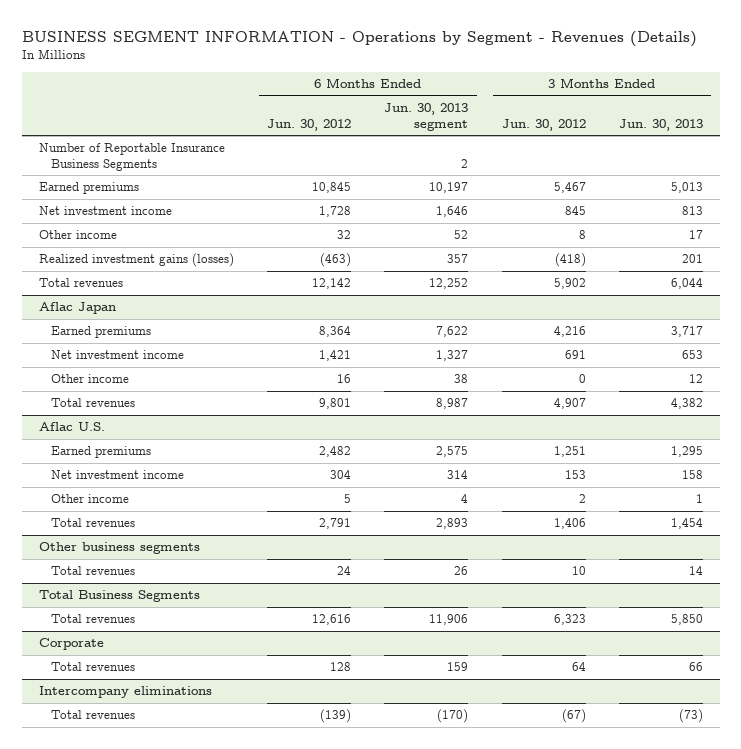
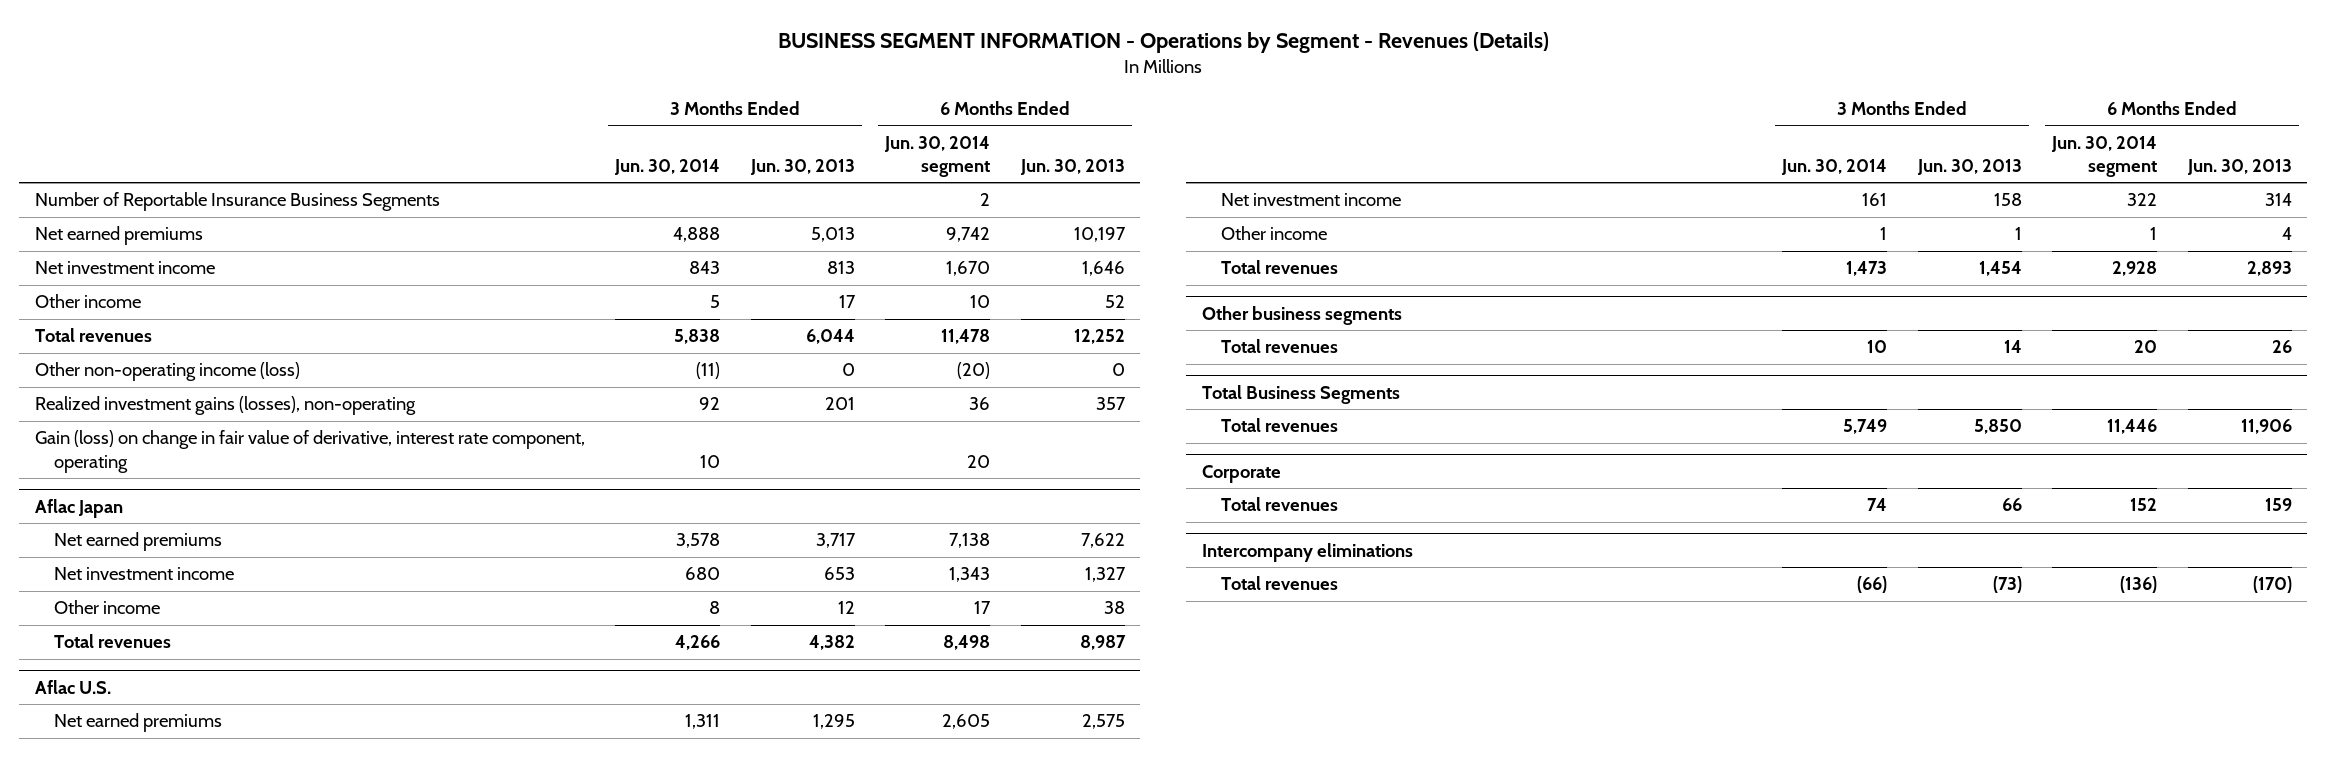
- | 6 Months Ended Jun. 30, 2012 | 6 Months Ended Jun. 30, 2013 segment | 3 Months Ended Jun. 30, 2012 | 3 Months Ended Jun. 30, 2013
+ | 3 Months Ended Jun. 30, 2014 | 3 Months Ended Jun. 30, 2013 | 6 Months Ended Jun. 30, 2014 segment | 6 Months Ended Jun. 30, 2013
- Earned premiums | 10,845 | 10,197 | 5,467 | 5,013
+ Net earned premiums | 4,888 | 5,013 | 9,742 | 10,197
- Realized investment gains (losses) | (463) | 357 | (418) | 201
+ Other non-operating income (loss) | (11) | 0 | (20) | 0
+ Realized investment gains (losses), non-operating | 92 | 201 | 36 | 357
+ Gain (loss) on change in fair value of derivative, interest rate component, operating | 10 | | 20 |
@ Aflac Japan
- Earned premiums | 8,364 | 7,622 | 4,216 | 3,717
+ Net earned premiums | 3,578 | 3,717 | 7,138 | 7,622
@ Aflac U.S.
- Earned premiums | 2,482 | 2,575 | 1,251 | 1,295
+ Net earned premiums | 1,311 | 1,295 | 2,605 | 2,575

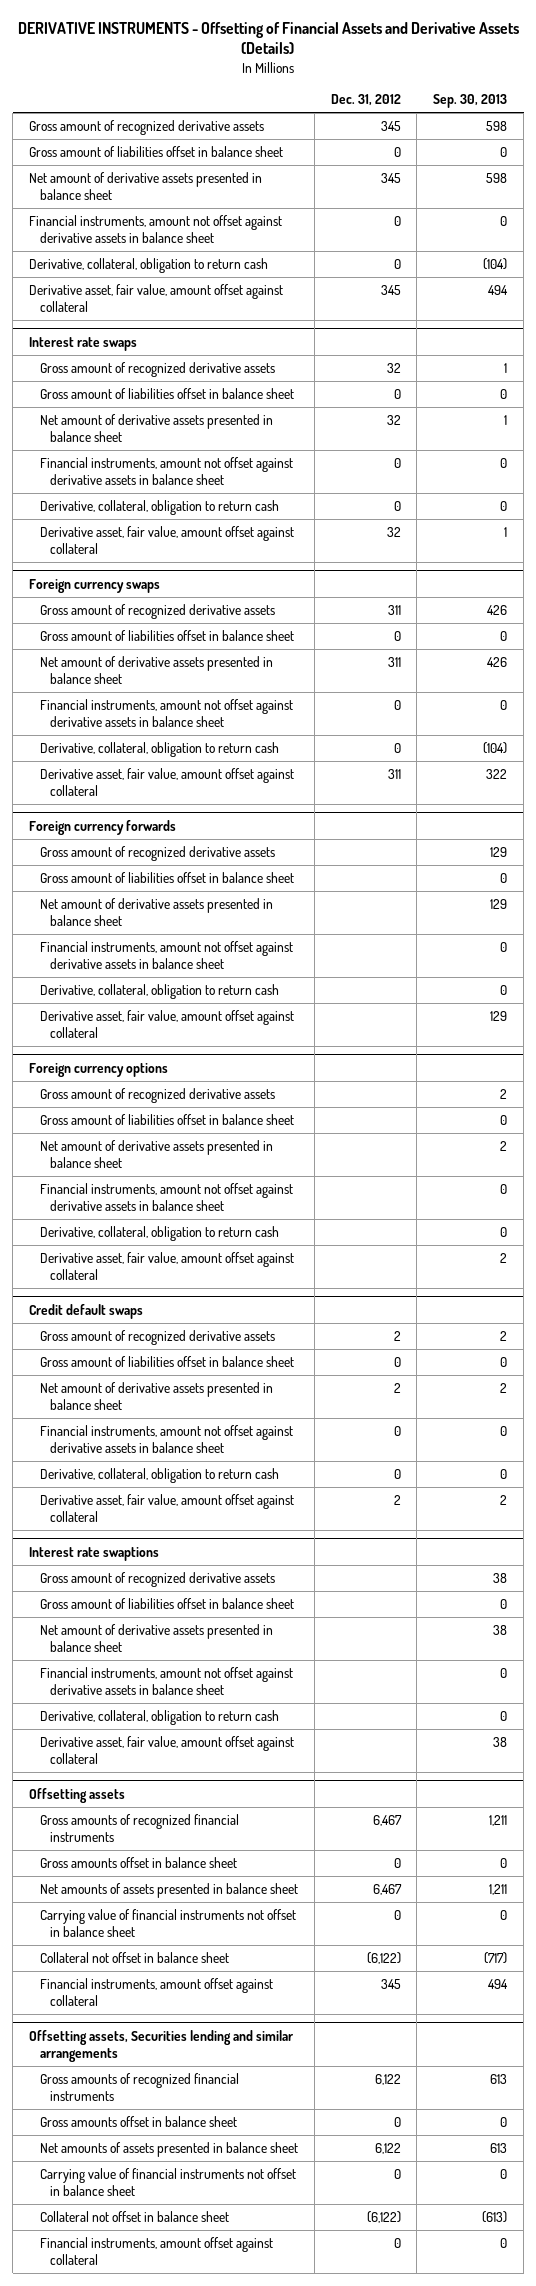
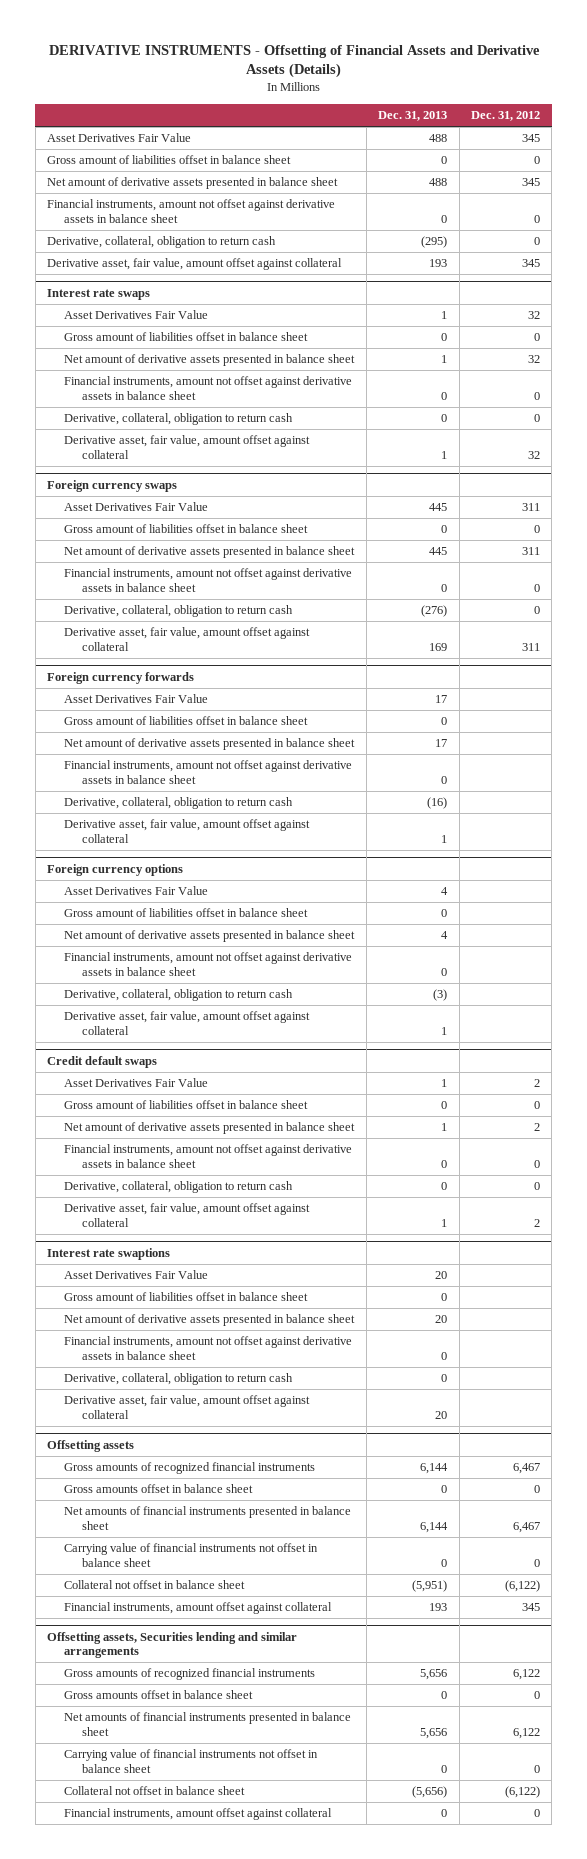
- | Dec. 31, 2012 | Sep. 30, 2013
+ | Dec. 31, 2013 | Dec. 31, 2012
- Gross amount of recognized derivative assets | 345 | 598
+ Asset Derivatives Fair Value | 488 | 345
@ Interest rate swaps
- Gross amount of recognized derivative assets | 32 | 1
+ Asset Derivatives Fair Value | 1 | 32
@ Foreign currency swaps
- Gross amount of recognized derivative assets | 311 | 426
+ Asset Derivatives Fair Value | 445 | 311
@ Foreign currency forwards
- Gross amount of recognized derivative assets | | 129
+ Asset Derivatives Fair Value | 17 |
@ Foreign currency options
- Gross amount of recognized derivative assets | | 2
+ Asset Derivatives Fair Value | 4 |
@ Credit default swaps
- Gross amount of recognized derivative assets | 2 | 2
+ Asset Derivatives Fair Value | 1 | 2
@ Interest rate swaptions
- Gross amount of recognized derivative assets | | 38
+ Asset Derivatives Fair Value | 20 |
@ Offsetting assets
- Net amounts of assets presented in balance sheet | 6,467 | 1,211
+ Net amounts of financial instruments presented in balance sheet | 6,144 | 6,467
@ Offsetting assets, Securities lending and similar arrangements
- Net amounts of assets presented in balance sheet | 6,122 | 613
+ Net amounts of financial instruments presented in balance sheet | 5,656 | 6,122

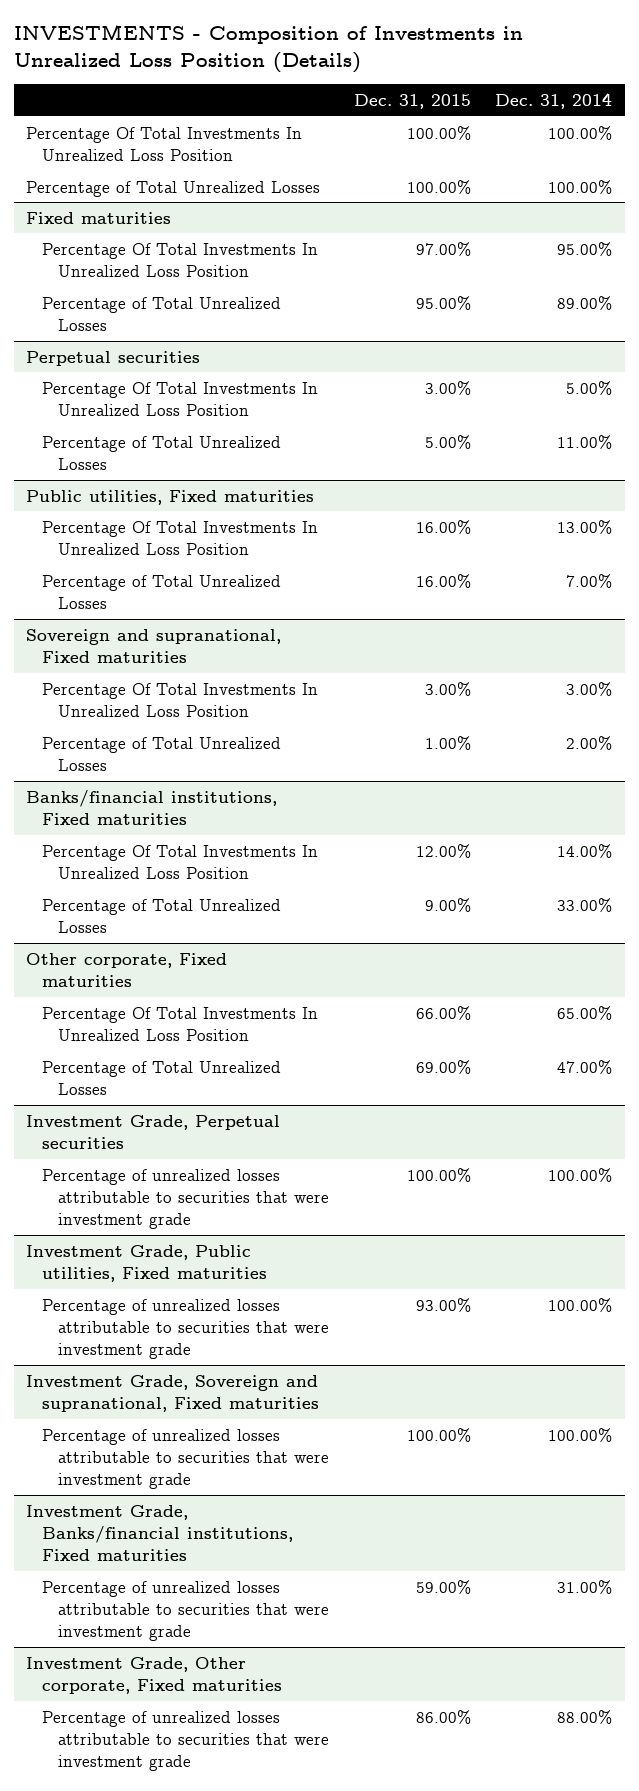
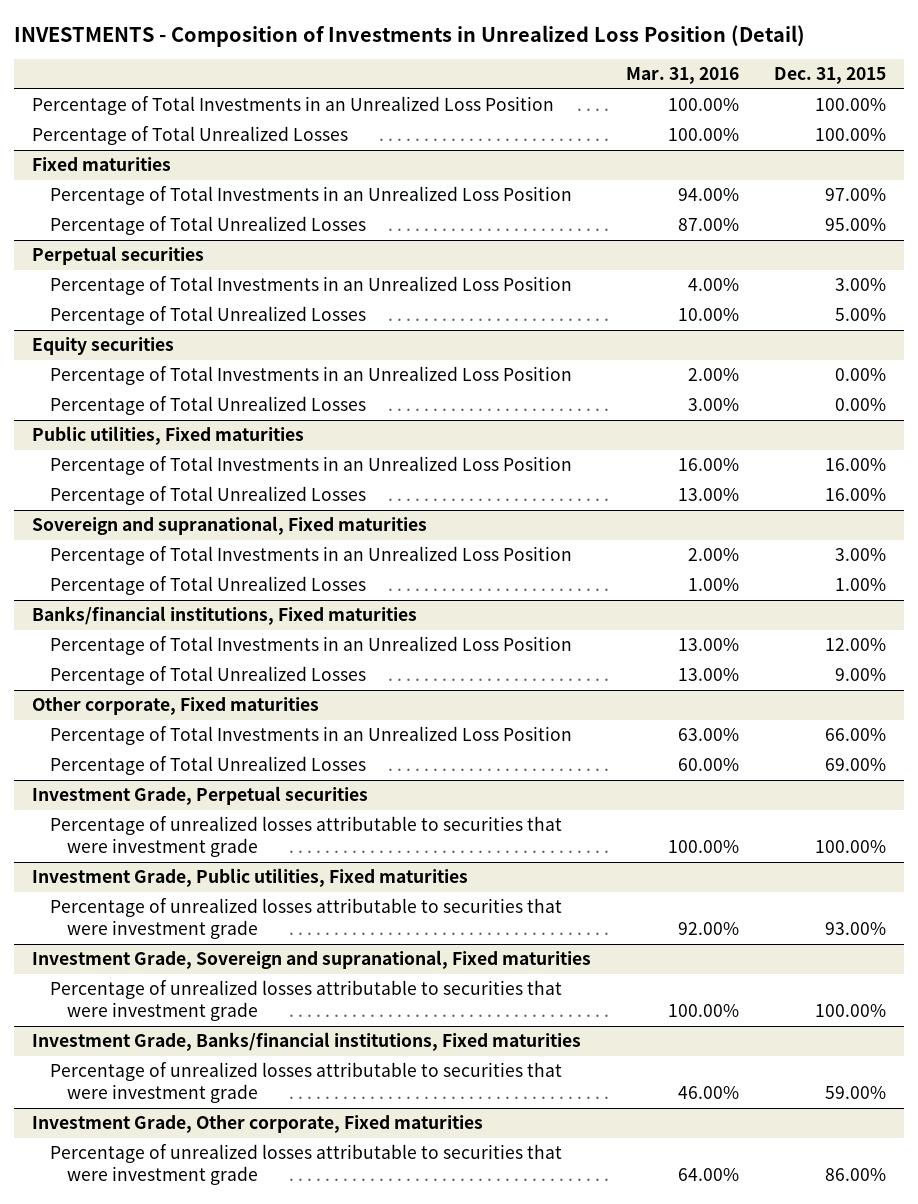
- INVESTMENTS - Composition of Investments in Unrealized Loss Position (Details)
+ INVESTMENTS - Composition of Investments in Unrealized Loss Position (Detail)
- | Dec. 31, 2015 | Dec. 31, 2014
+ | Mar. 31, 2016 | Dec. 31, 2015
- Percentage Of Total Investments In Unrealized Loss Position | 100.00% | 100.00%
+ Percentage of Total Investments in an Unrealized Loss Position | 100.00% | 100.00%
@ Fixed maturities
- Percentage Of Total Investments In Unrealized Loss Position | 97.00% | 95.00%
+ Percentage of Total Investments in an Unrealized Loss Position | 94.00% | 97.00%
@ Perpetual securities
- Percentage Of Total Investments In Unrealized Loss Position | 3.00% | 5.00%
+ Percentage of Total Investments in an Unrealized Loss Position | 4.00% | 3.00%
+ Equity securities
+ Percentage of Total Investments in an Unrealized Loss Position | 2.00% | 0.00%
+ Percentage of Total Unrealized Losses | 3.00% | 0.00%
@ Public utilities, Fixed maturities
- Percentage Of Total Investments In Unrealized Loss Position | 16.00% | 13.00%
+ Percentage of Total Investments in an Unrealized Loss Position | 16.00% | 16.00%
@ Sovereign and supranational, Fixed maturities
- Percentage Of Total Investments In Unrealized Loss Position | 3.00% | 3.00%
+ Percentage of Total Investments in an Unrealized Loss Position | 2.00% | 3.00%
@ Banks/financial institutions, Fixed maturities
- Percentage Of Total Investments In Unrealized Loss Position | 12.00% | 14.00%
+ Percentage of Total Investments in an Unrealized Loss Position | 13.00% | 12.00%
@ Other corporate, Fixed maturities
- Percentage Of Total Investments In Unrealized Loss Position | 66.00% | 65.00%
+ Percentage of Total Investments in an Unrealized Loss Position | 63.00% | 66.00%

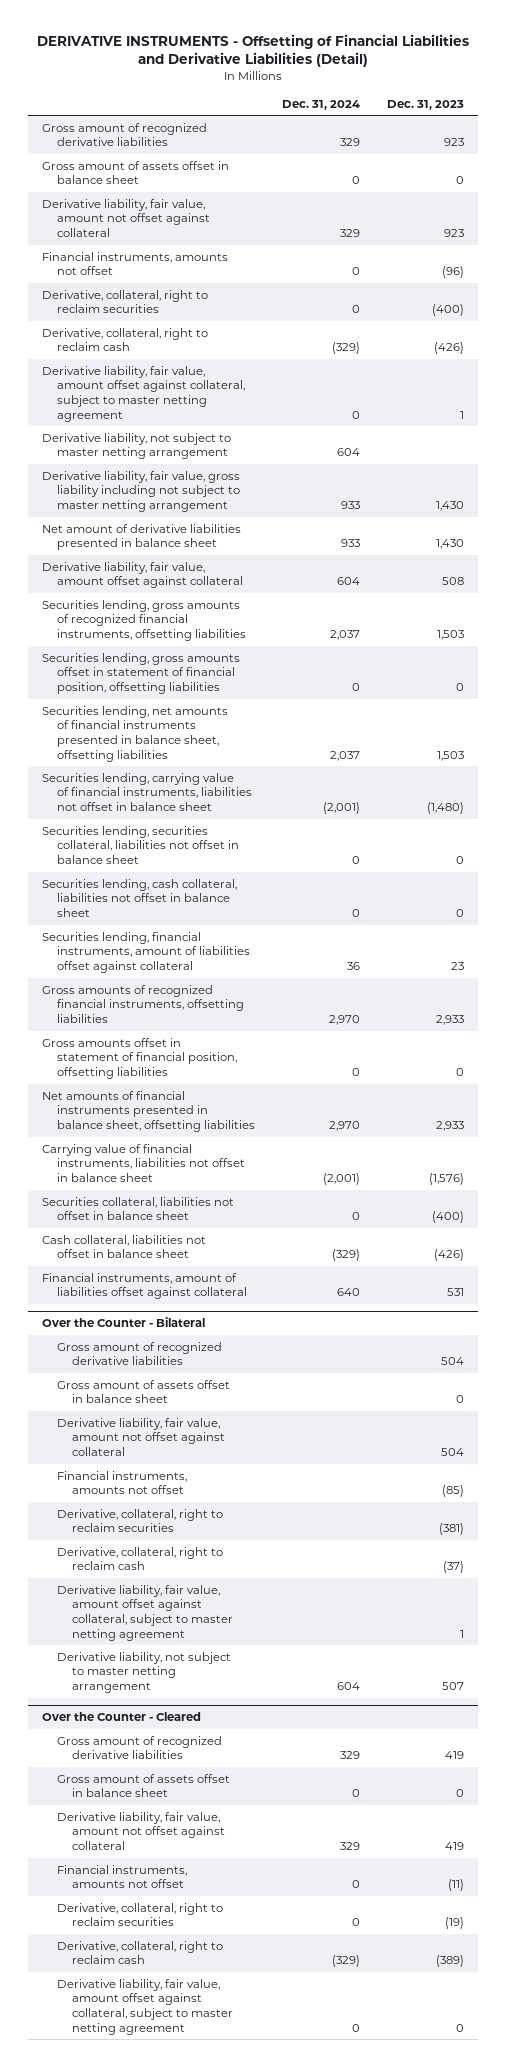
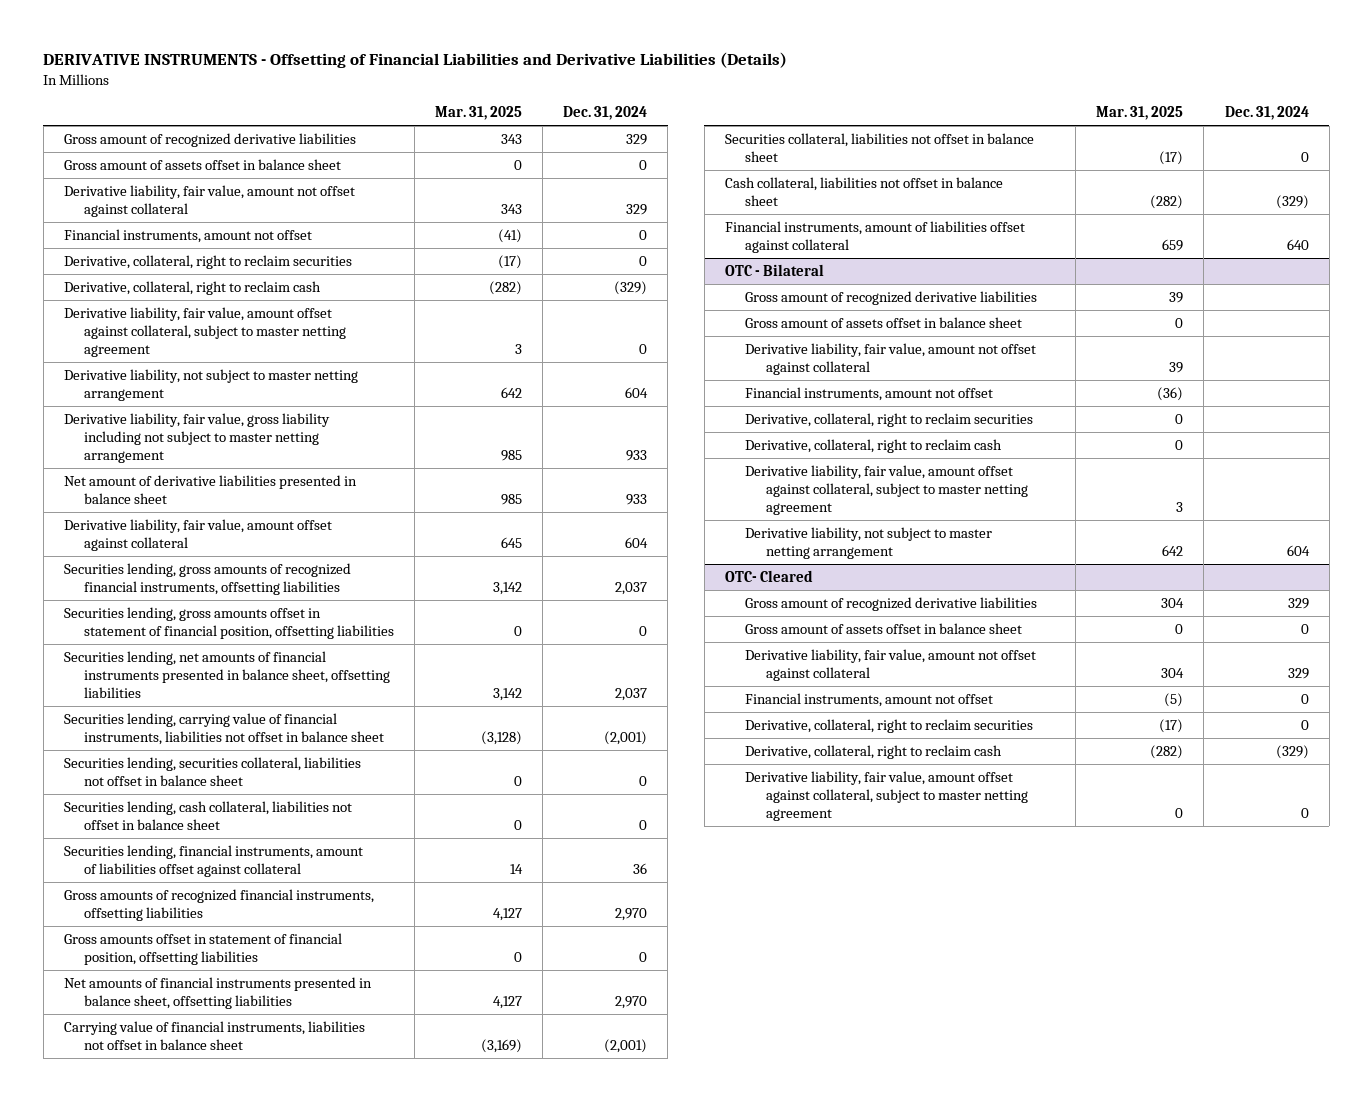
- DERIVATIVE INSTRUMENTS - Offsetting of Financial Liabilities and Derivative Liabilities (Detail)
+ DERIVATIVE INSTRUMENTS - Offsetting of Financial Liabilities and Derivative Liabilities (Details)
- | Dec. 31, 2024 | Dec. 31, 2023
+ | Mar. 31, 2025 | Dec. 31, 2024
- Financial instruments, amounts not offset | 0 | (96)
+ Financial instruments, amount not offset | (41) | 0
- Over the Counter - Bilateral
+ OTC - Bilateral
- Financial instruments, amounts not offset | | (85)
+ Financial instruments, amount not offset | (36) |
- Over the Counter - Cleared
+ OTC- Cleared
- Financial instruments, amounts not offset | 0 | (11)
+ Financial instruments, amount not offset | (5) | 0

